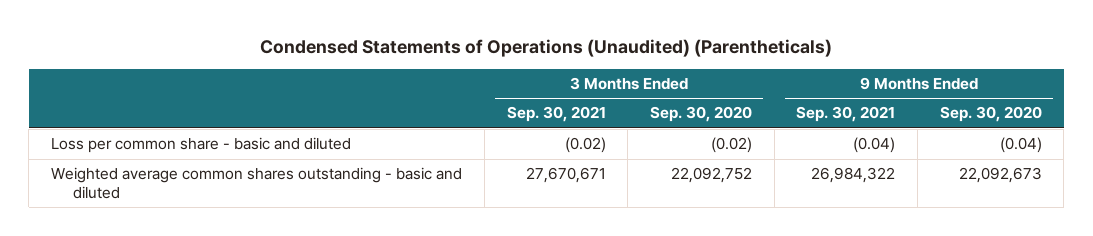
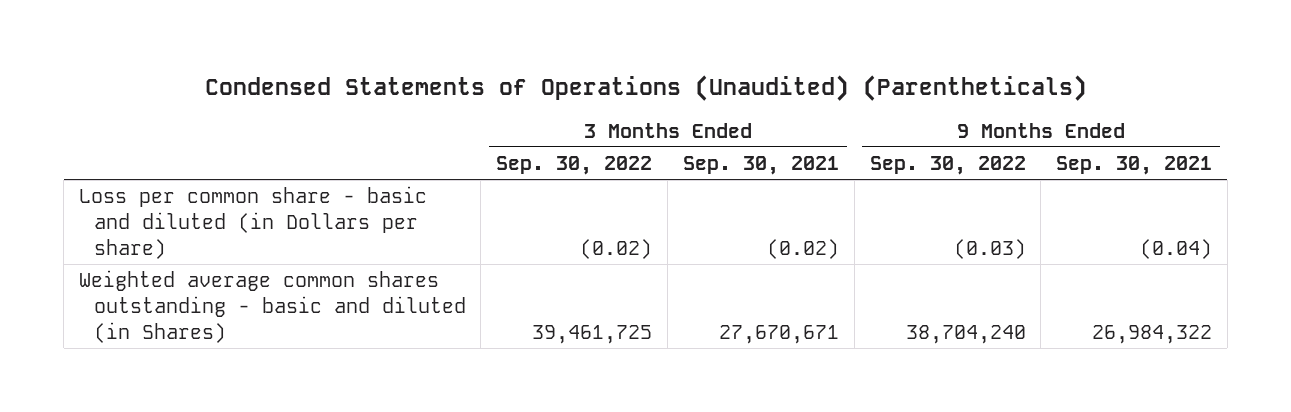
- | 3 Months Ended Sep. 30, 2021 | 3 Months Ended Sep. 30, 2020 | 9 Months Ended Sep. 30, 2021 | 9 Months Ended Sep. 30, 2020
+ | 3 Months Ended Sep. 30, 2022 | 3 Months Ended Sep. 30, 2021 | 9 Months Ended Sep. 30, 2022 | 9 Months Ended Sep. 30, 2021
- Loss per common share - basic and diluted | (0.02) | (0.02) | (0.04) | (0.04)
- Weighted average common shares outstanding - basic and diluted | 27,670,671 | 22,092,752 | 26,984,322 | 22,092,673
+ Loss per common share - basic and diluted (in Dollars per share) | (0.02) | (0.02) | (0.03) | (0.04)
+ Weighted average common shares outstanding - basic and diluted (in Shares) | 39,461,725 | 27,670,671 | 38,704,240 | 26,984,322

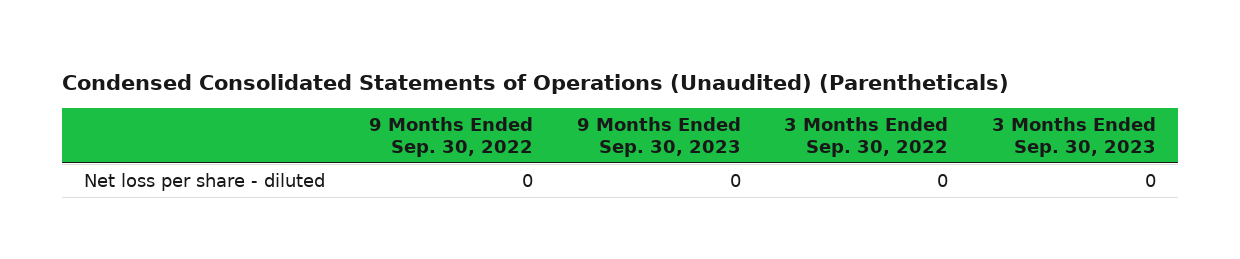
- Condensed Statements of Operations (Unaudited) (Parentheticals)
+ Condensed Consolidated Statements of Operations (Unaudited) (Parentheticals)
- | 3 Months Ended Sep. 30, 2022 | 3 Months Ended Sep. 30, 2021 | 9 Months Ended Sep. 30, 2022 | 9 Months Ended Sep. 30, 2021
+ | 9 Months Ended Sep. 30, 2022 | 9 Months Ended Sep. 30, 2023 | 3 Months Ended Sep. 30, 2022 | 3 Months Ended Sep. 30, 2023
- Loss per common share - basic and diluted (in Dollars per share) | (0.02) | (0.02) | (0.03) | (0.04)
- Weighted average common shares outstanding - basic and diluted (in Shares) | 39,461,725 | 27,670,671 | 38,704,240 | 26,984,322
+ Net loss per share - diluted | 0 | 0 | 0 | 0

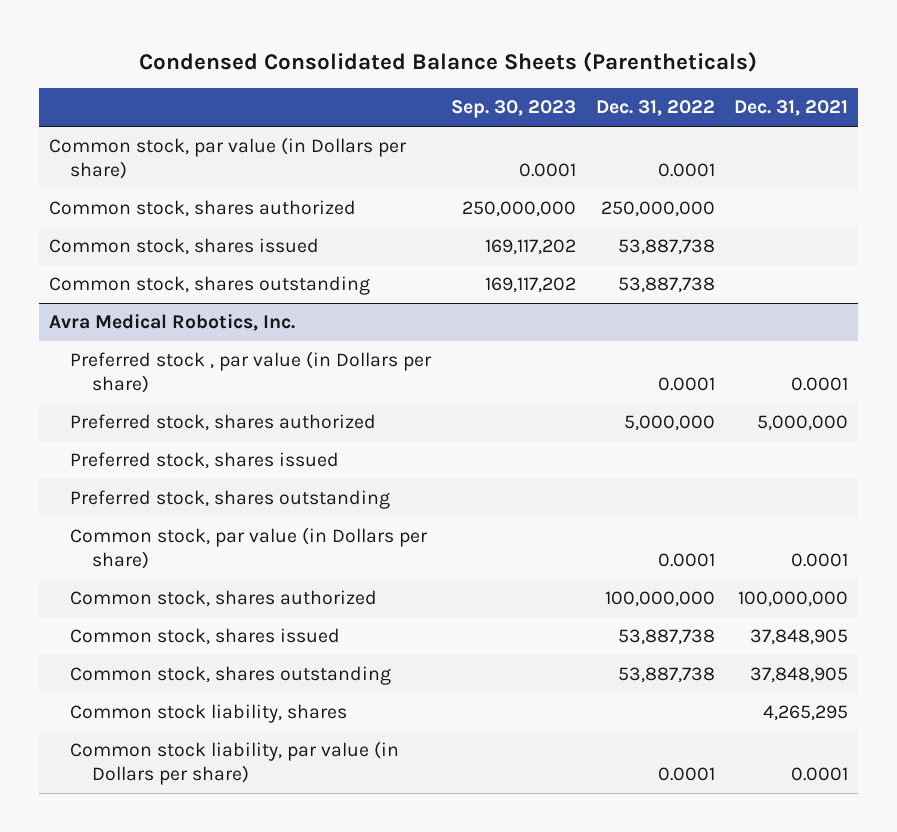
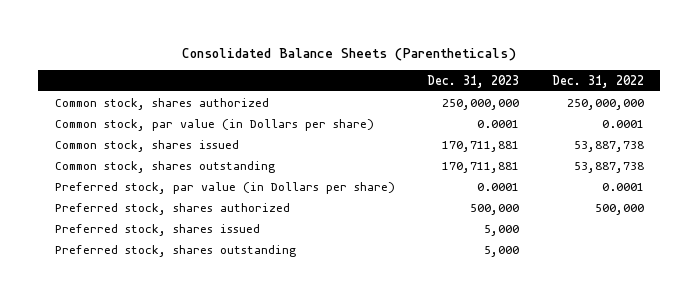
- Condensed Consolidated Balance Sheets (Parentheticals)
+ Consolidated Balance Sheets (Parentheticals)
- | Sep. 30, 2023 | Dec. 31, 2022 | Dec. 31, 2021
+ | Dec. 31, 2023 | Dec. 31, 2022
moved down: Common stock, par value (in Dollars per share) | 0.0001 | 0.0001
- Avra Medical Robotics, Inc.
- Preferred stock , par value (in Dollars per share) | | 0.0001 | 0.0001
- Preferred stock, shares authorized | | 5,000,000 | 5,000,000
+ Preferred stock, par value (in Dollars per share) | 0.0001 | 0.0001
+ Preferred stock, shares authorized | 500,000 | 500,000
- Common stock, par value (in Dollars per share) | | 0.0001 | 0.0001
- Common stock, shares authorized | | 100,000,000 | 100,000,000
- Common stock, shares issued | | 53,887,738 | 37,848,905
- Common stock, shares outstanding | | 53,887,738 | 37,848,905
- Common stock liability, shares | | | 4,265,295
- Common stock liability, par value (in Dollars per share) | | 0.0001 | 0.0001

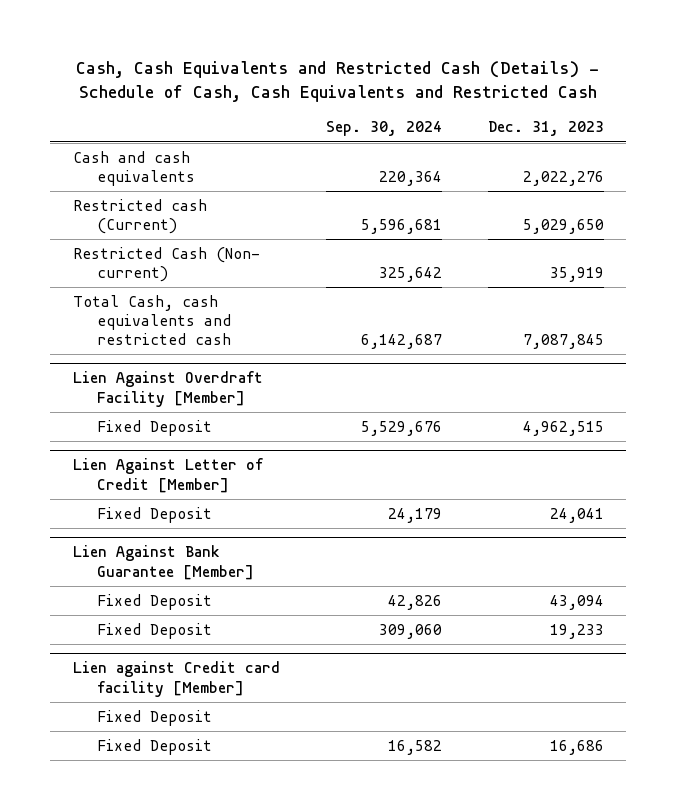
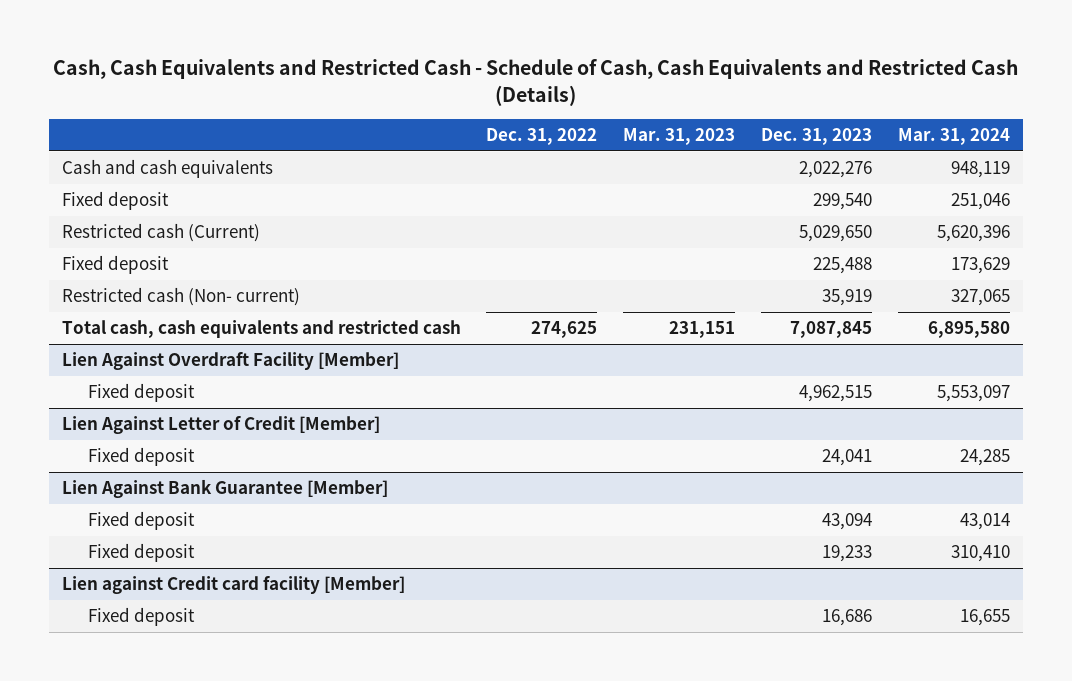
- Cash, Cash Equivalents and Restricted Cash (Details) - Schedule of Cash, Cash Equivalents and Restricted Cash
+ Cash, Cash Equivalents and Restricted Cash - Schedule of Cash, Cash Equivalents and Restricted Cash (Details)
- | Sep. 30, 2024 | Dec. 31, 2023
+ | Dec. 31, 2022 | Mar. 31, 2023 | Dec. 31, 2023 | Mar. 31, 2024
+ Fixed deposit | | | 299,540 | 251,046
- Restricted Cash (Non- current) | 325,642 | 35,919
- Total Cash, cash equivalents and restricted cash | 6,142,687 | 7,087,845
+ Fixed deposit | | | 225,488 | 173,629
+ Restricted cash (Non- current) | | | 35,919 | 327,065
+ Total cash, cash equivalents and restricted cash | 274,625 | 231,151 | 7,087,845 | 6,895,580
@ Lien Against Overdraft Facility [Member]
- Fixed Deposit | 5,529,676 | 4,962,515
+ Fixed deposit | | | 4,962,515 | 5,553,097
@ Lien Against Letter of Credit [Member]
- Fixed Deposit | 24,179 | 24,041
+ Fixed deposit | | | 24,041 | 24,285
@ Lien Against Bank Guarantee [Member]
- Fixed Deposit | 42,826 | 43,094
- Fixed Deposit | 309,060 | 19,233
+ Fixed deposit | | | 43,094 | 43,014
+ Fixed deposit | | | 19,233 | 310,410
@ Lien against Credit card facility [Member]
- Fixed Deposit
- Fixed Deposit | 16,582 | 16,686
+ Fixed deposit | | | 16,686 | 16,655

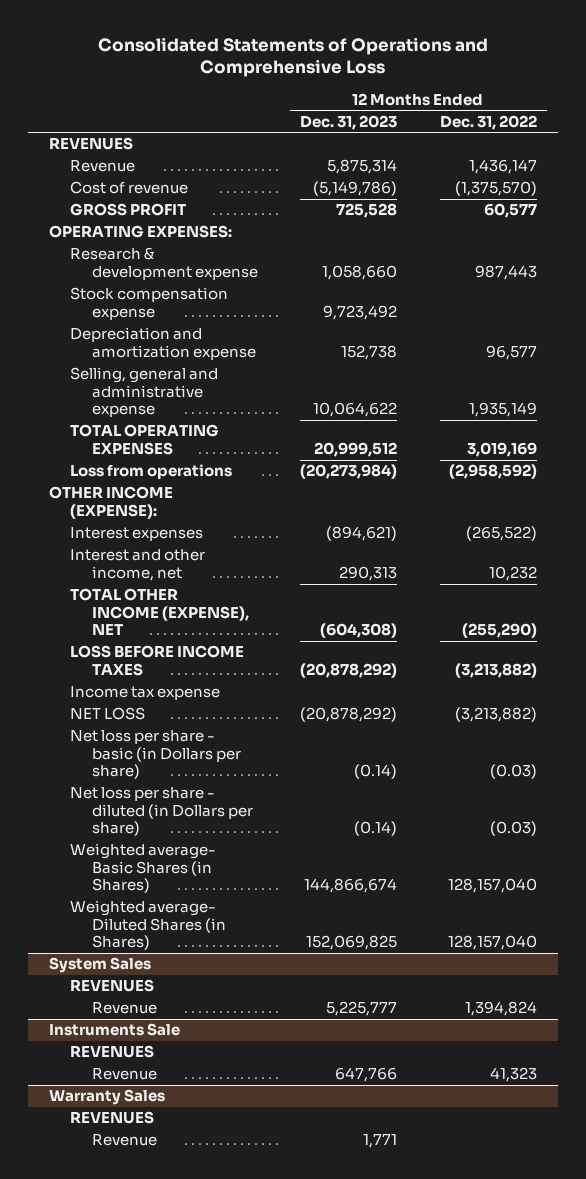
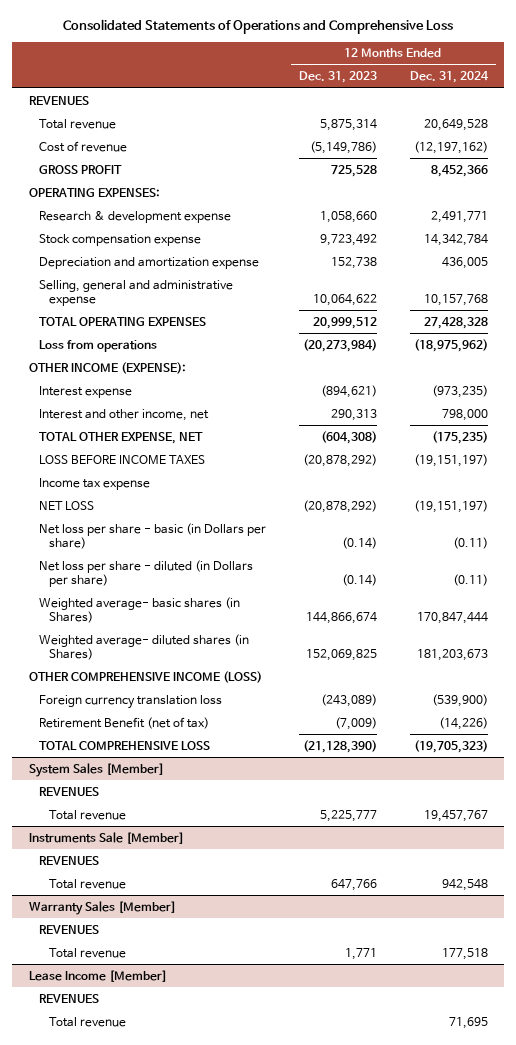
- | 12 Months Ended Dec. 31, 2023 | 12 Months Ended Dec. 31, 2022
+ | 12 Months Ended Dec. 31, 2023 | 12 Months Ended Dec. 31, 2024
- Revenue | 5,875,314 | 1,436,147
+ Total revenue | 5,875,314 | 20,649,528
- Interest expenses | (894,621) | (265,522)
+ Interest expense | (894,621) | (973,235)
- TOTAL OTHER INCOME (EXPENSE), NET | (604,308) | (255,290)
+ TOTAL OTHER EXPENSE, NET | (604,308) | (175,235)
- Weighted average- Basic Shares (in Shares) | 144,866,674 | 128,157,040
- Weighted average- Diluted Shares (in Shares) | 152,069,825 | 128,157,040
- System Sales
+ Weighted average- basic shares (in Shares) | 144,866,674 | 170,847,444
+ Weighted average- diluted shares (in Shares) | 152,069,825 | 181,203,673
+ OTHER COMPREHENSIVE INCOME (LOSS)
+ Foreign currency translation loss | (243,089) | (539,900)
+ Retirement Benefit (net of tax) | (7,009) | (14,226)
+ TOTAL COMPREHENSIVE LOSS | (21,128,390) | (19,705,323)
+ System Sales [Member]
- Revenue | 5,225,777 | 1,394,824
- Instruments Sale
+ Total revenue | 5,225,777 | 19,457,767
+ Instruments Sale [Member]
- Revenue | 647,766 | 41,323
- Warranty Sales
+ Total revenue | 647,766 | 942,548
+ Warranty Sales [Member]
- Revenue | 1,771 |
+ Total revenue | 1,771 | 177,518
+ Lease Income [Member]
+ REVENUES
+ Total revenue | | 71,695

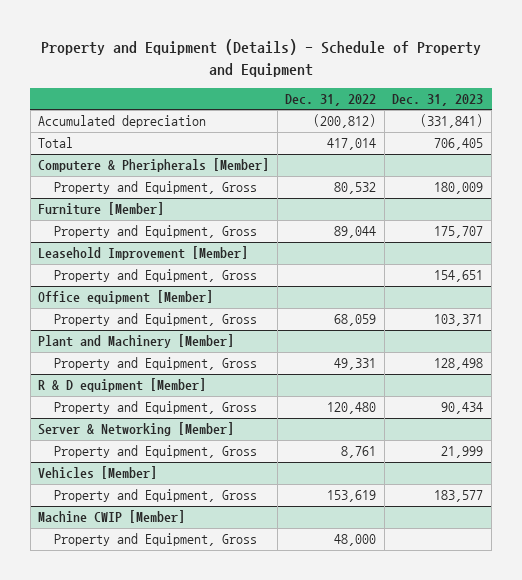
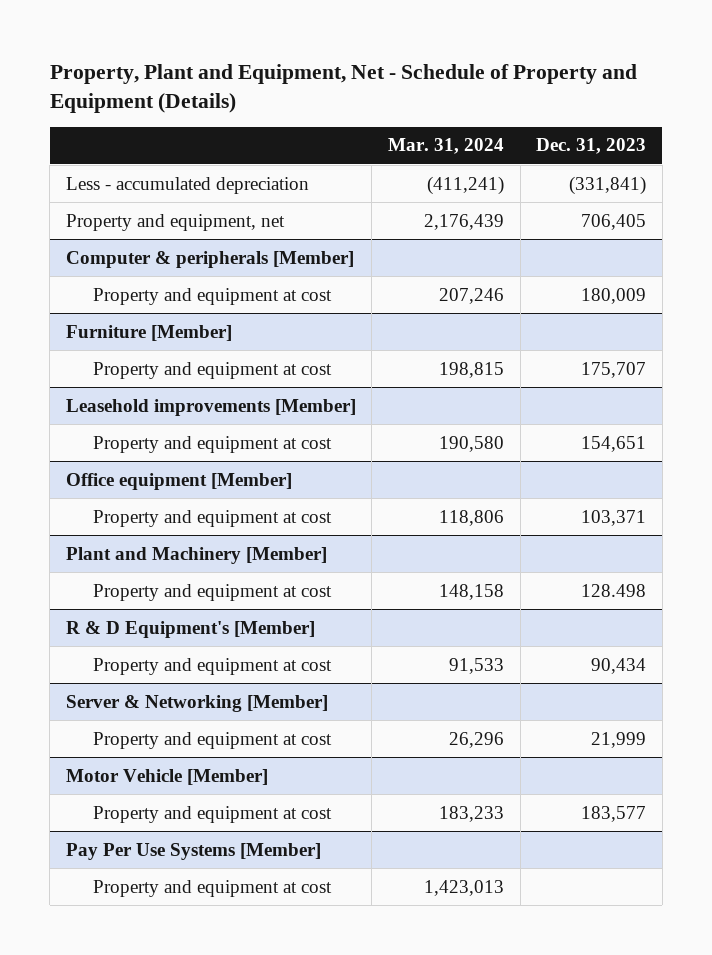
- Property and Equipment (Details) - Schedule of Property and Equipment
+ Property, Plant and Equipment, Net - Schedule of Property and Equipment (Details)
- | Dec. 31, 2022 | Dec. 31, 2023
+ | Mar. 31, 2024 | Dec. 31, 2023
- Accumulated depreciation | (200,812) | (331,841)
- Total | 417,014 | 706,405
- Computere & Pheripherals [Member]
- Property and Equipment, Gross | 80,532 | 180,009
+ Less - accumulated depreciation | (411,241) | (331,841)
+ Property and equipment, net | 2,176,439 | 706,405
+ Computer & peripherals [Member]
+ Property and equipment at cost | 207,246 | 180,009
@ Furniture [Member]
- Property and Equipment, Gross | 89,044 | 175,707
- Leasehold Improvement [Member]
- Property and Equipment, Gross | | 154,651
@ Furniture [Member]
+ Property and equipment at cost | 198,815 | 175,707
+ Leasehold improvements [Member]
+ Property and equipment at cost | 190,580 | 154,651
@ Office equipment [Member]
- Property and Equipment, Gross | 68,059 | 103,371
+ Property and equipment at cost | 118,806 | 103,371
@ Plant and Machinery [Member]
- Property and Equipment, Gross | 49,331 | 128,498
- R & D equipment [Member]
- Property and Equipment, Gross | 120,480 | 90,434
@ Plant and Machinery [Member]
+ Property and equipment at cost | 148,158 | 128.498
+ R & D Equipment's [Member]
+ Property and equipment at cost | 91,533 | 90,434
@ Server & Networking [Member]
- Property and Equipment, Gross | 8,761 | 21,999
- Vehicles [Member]
- Property and Equipment, Gross | 153,619 | 183,577
- Machine CWIP [Member]
- Property and Equipment, Gross | 48,000 |
@ Server & Networking [Member]
+ Property and equipment at cost | 26,296 | 21,999
+ Motor Vehicle [Member]
+ Property and equipment at cost | 183,233 | 183,577
+ Pay Per Use Systems [Member]
+ Property and equipment at cost | 1,423,013 |

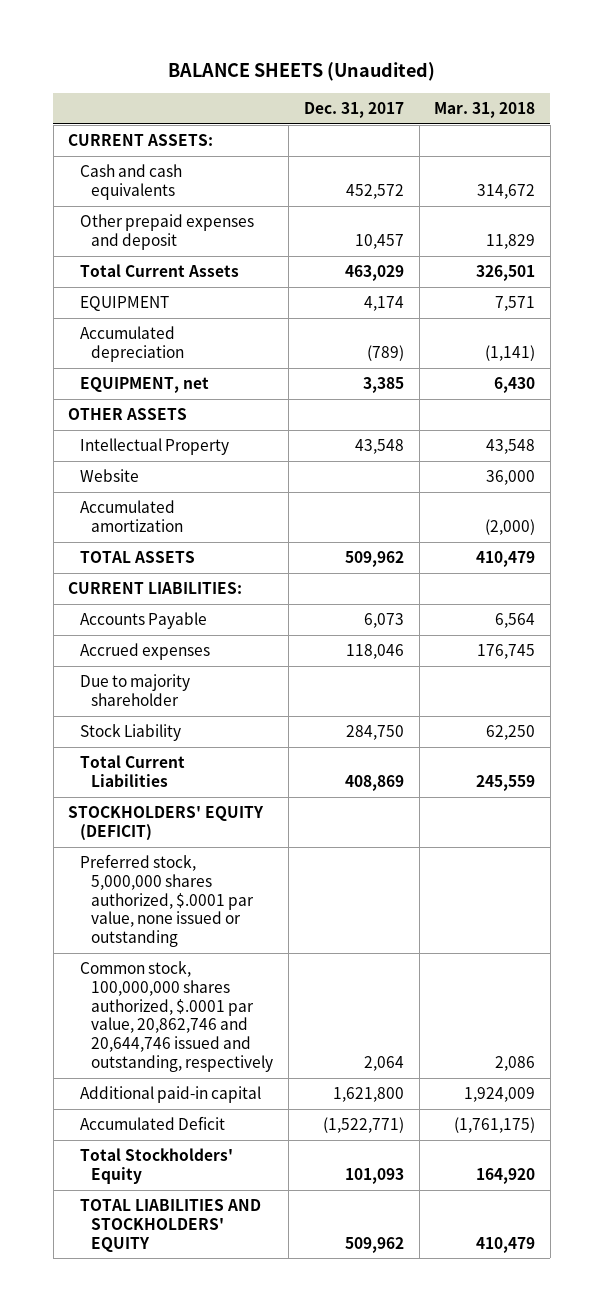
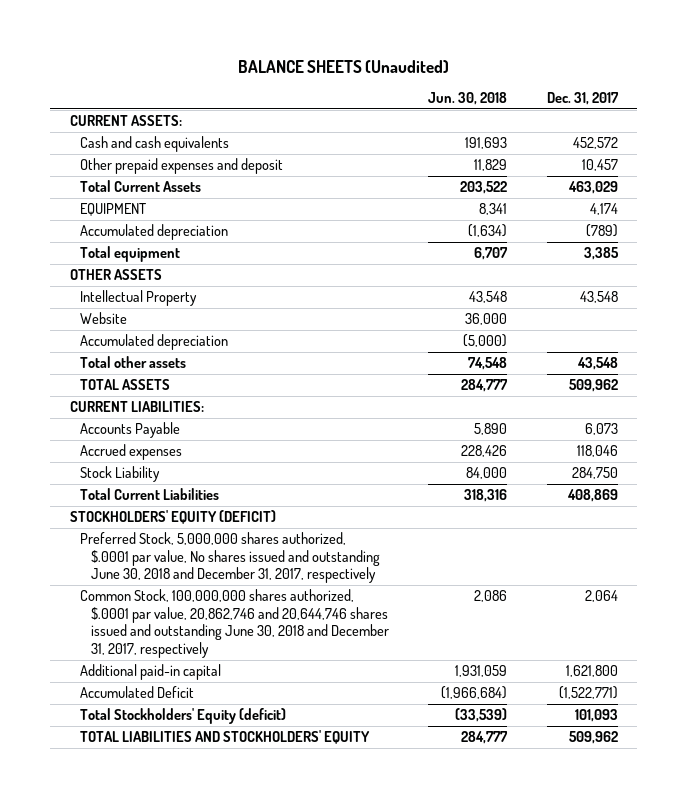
- | Dec. 31, 2017 | Mar. 31, 2018
+ | Jun. 30, 2018 | Dec. 31, 2017
- EQUIPMENT, net | 3,385 | 6,430
+ Total equipment | 6,707 | 3,385
- Accumulated amortization | | (2,000)
+ Accumulated depreciation | (5,000) |
+ Total other assets | 74,548 | 43,548
- Due to majority shareholder
- Preferred stock, 5,000,000 shares authorized, $.0001 par value, none issued or outstanding
- Common stock, 100,000,000 shares authorized, $.0001 par value, 20,862,746 and 20,644,746 issued and outstanding, respectively | 2,064 | 2,086
+ Preferred Stock, 5,000,000 shares authorized, $.0001 par value, No shares issued and outstanding June 30, 2018 and December 31, 2017, respectively
+ Common Stock, 100,000,000 shares authorized, $.0001 par value, 20,862,746 and 20,644,746 shares issued and outstanding June 30, 2018 and December 31, 2017, respectively | 2,086 | 2,064
- Total Stockholders' Equity | 101,093 | 164,920
+ Total Stockholders' Equity (deficit) | (33,539) | 101,093

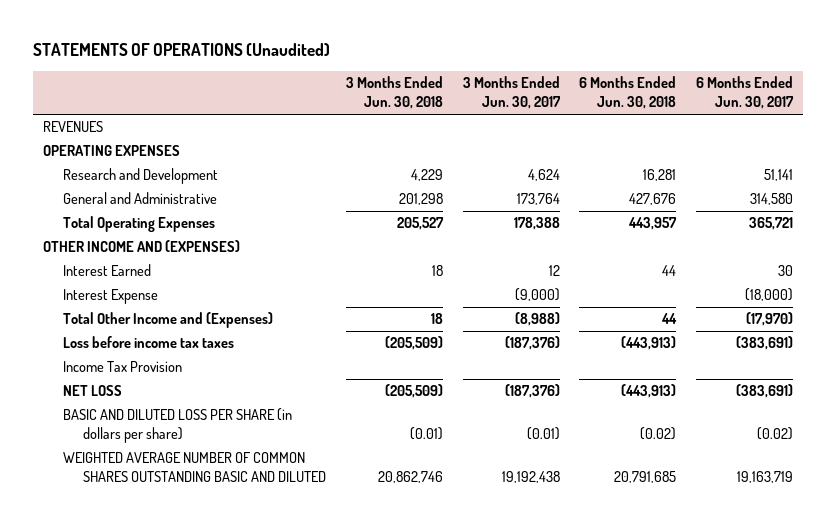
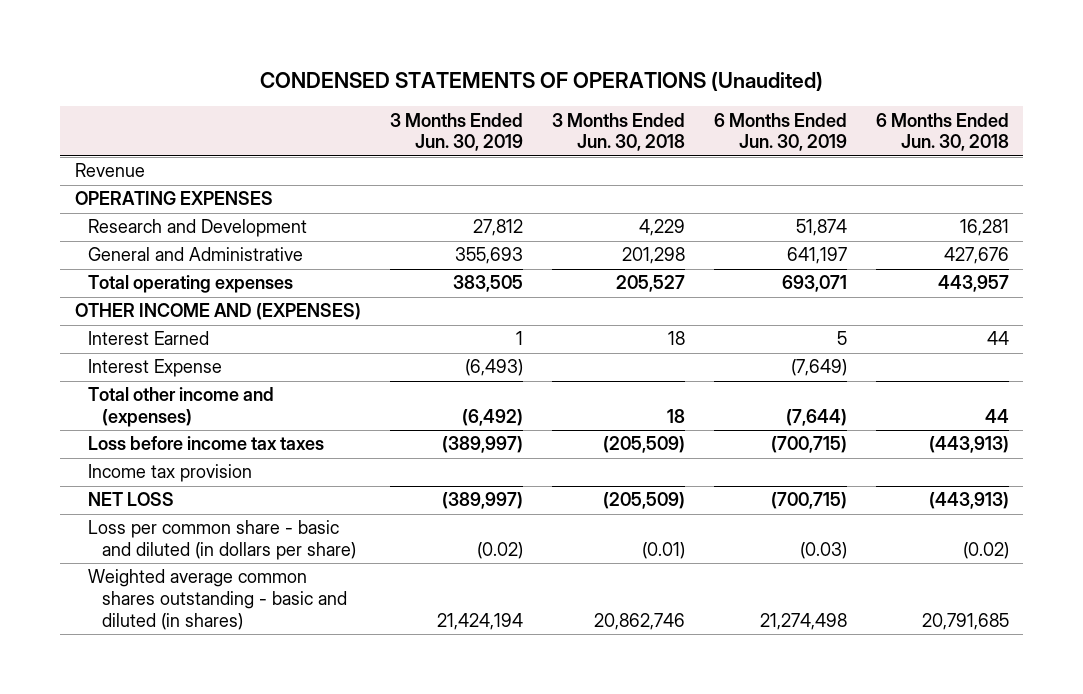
- STATEMENTS OF OPERATIONS (Unaudited)
+ CONDENSED STATEMENTS OF OPERATIONS (Unaudited)
- | 3 Months Ended Jun. 30, 2018 | 3 Months Ended Jun. 30, 2017 | 6 Months Ended Jun. 30, 2018 | 6 Months Ended Jun. 30, 2017
+ | 3 Months Ended Jun. 30, 2019 | 3 Months Ended Jun. 30, 2018 | 6 Months Ended Jun. 30, 2019 | 6 Months Ended Jun. 30, 2018
- REVENUES
+ Revenue
- Total Operating Expenses | 205,527 | 178,388 | 443,957 | 365,721
+ Total operating expenses | 383,505 | 205,527 | 693,071 | 443,957
- Total Other Income and (Expenses) | 18 | (8,988) | 44 | (17,970)
+ Total other income and (expenses) | (6,492) | 18 | (7,644) | 44
- Income Tax Provision
+ Income tax provision
- BASIC AND DILUTED LOSS PER SHARE (in dollars per share) | (0.01) | (0.01) | (0.02) | (0.02)
- WEIGHTED AVERAGE NUMBER OF COMMON SHARES OUTSTANDING BASIC AND DILUTED | 20,862,746 | 19,192,438 | 20,791,685 | 19,163,719
+ Loss per common share - basic and diluted (in dollars per share) | (0.02) | (0.01) | (0.03) | (0.02)
+ Weighted average common shares outstanding - basic and diluted (in shares) | 21,424,194 | 20,862,746 | 21,274,498 | 20,791,685

